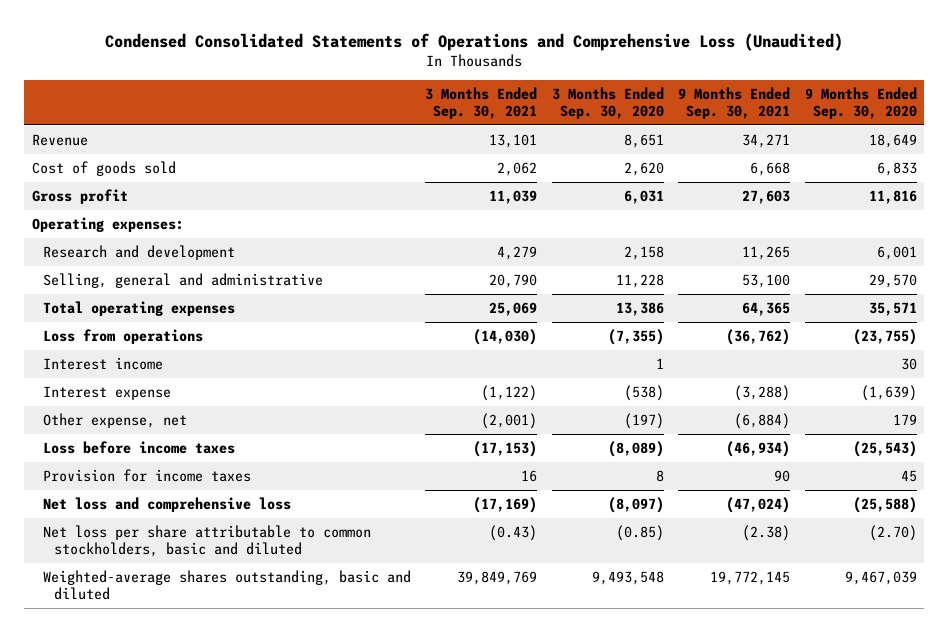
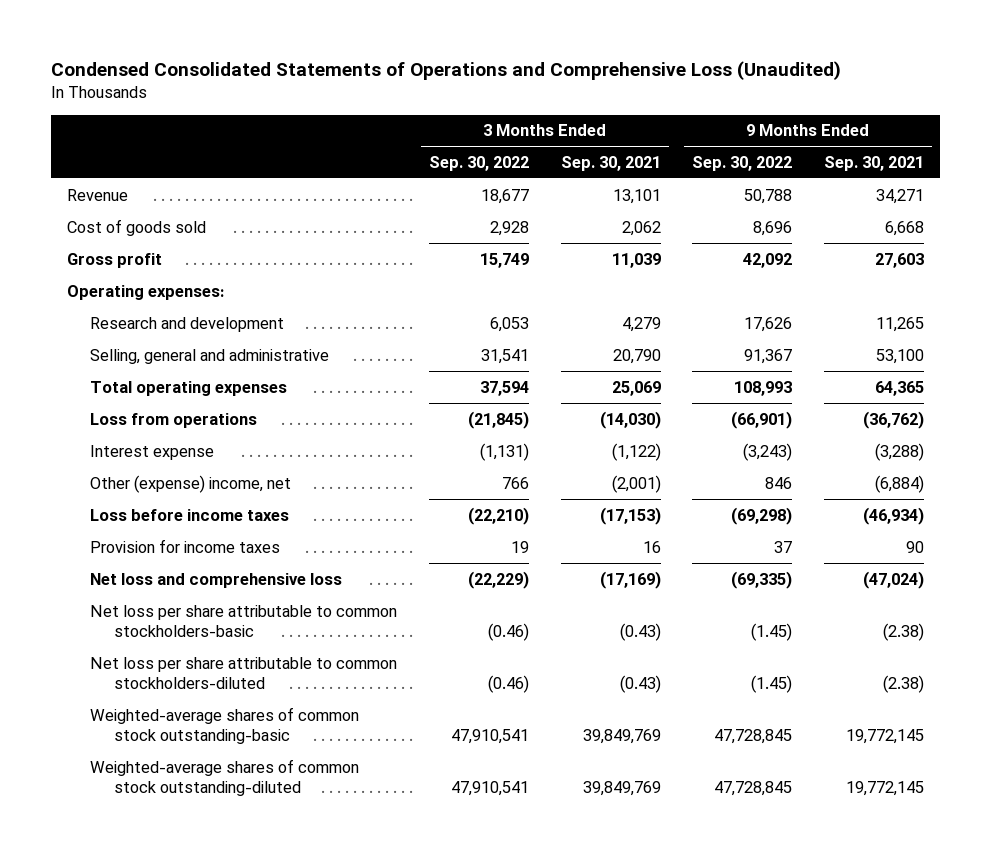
- | 3 Months Ended Sep. 30, 2021 | 3 Months Ended Sep. 30, 2020 | 9 Months Ended Sep. 30, 2021 | 9 Months Ended Sep. 30, 2020
+ | 3 Months Ended Sep. 30, 2022 | 3 Months Ended Sep. 30, 2021 | 9 Months Ended Sep. 30, 2022 | 9 Months Ended Sep. 30, 2021
- Interest income | | 1 | | 30
- Other expense, net | (2,001) | (197) | (6,884) | 179
+ Other (expense) income, net | 766 | (2,001) | 846 | (6,884)
- Net loss per share attributable to common stockholders, basic and diluted | (0.43) | (0.85) | (2.38) | (2.70)
- Weighted-average shares outstanding, basic and diluted | 39,849,769 | 9,493,548 | 19,772,145 | 9,467,039
+ Net loss per share attributable to common stockholders-basic | (0.46) | (0.43) | (1.45) | (2.38)
+ Net loss per share attributable to common stockholders-diluted | (0.46) | (0.43) | (1.45) | (2.38)
+ Weighted-average shares of common stock outstanding-basic | 47,910,541 | 39,849,769 | 47,728,845 | 19,772,145
+ Weighted-average shares of common stock outstanding-diluted | 47,910,541 | 39,849,769 | 47,728,845 | 19,772,145

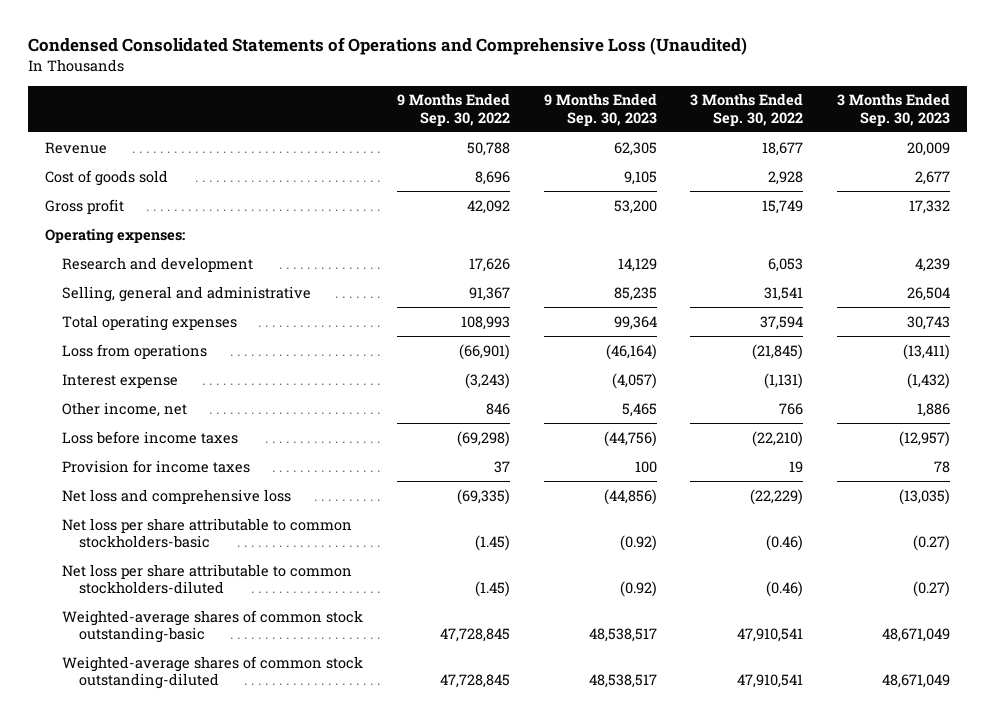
- | 3 Months Ended Sep. 30, 2022 | 3 Months Ended Sep. 30, 2021 | 9 Months Ended Sep. 30, 2022 | 9 Months Ended Sep. 30, 2021
+ | 9 Months Ended Sep. 30, 2022 | 9 Months Ended Sep. 30, 2023 | 3 Months Ended Sep. 30, 2022 | 3 Months Ended Sep. 30, 2023
- Other (expense) income, net | 766 | (2,001) | 846 | (6,884)
+ Other income, net | 846 | 5,465 | 766 | 1,886

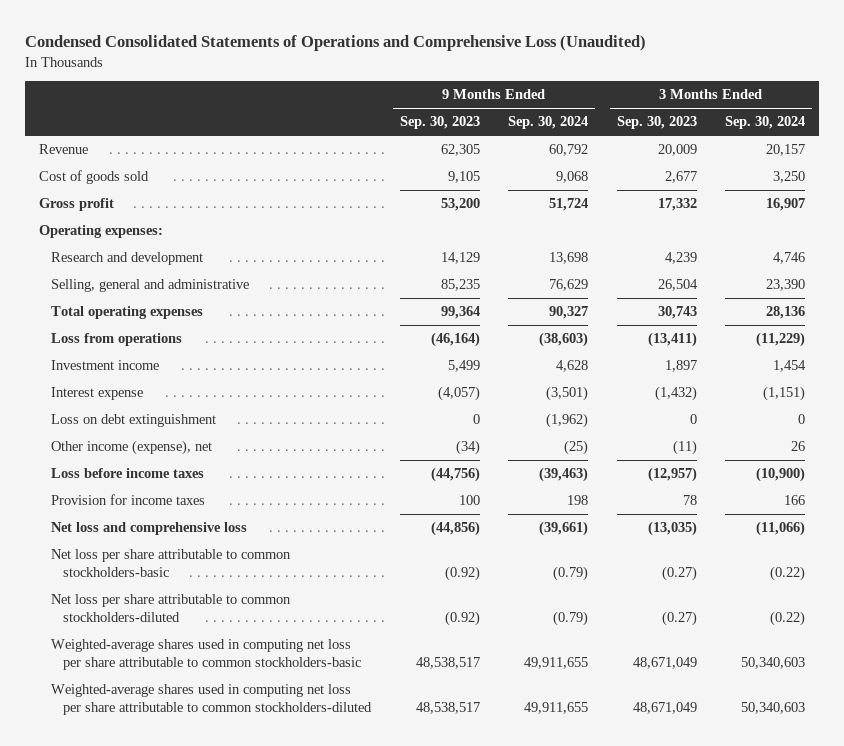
- | 9 Months Ended Sep. 30, 2022 | 9 Months Ended Sep. 30, 2023 | 3 Months Ended Sep. 30, 2022 | 3 Months Ended Sep. 30, 2023
+ | 9 Months Ended Sep. 30, 2023 | 9 Months Ended Sep. 30, 2024 | 3 Months Ended Sep. 30, 2023 | 3 Months Ended Sep. 30, 2024
+ Investment income | 5,499 | 4,628 | 1,897 | 1,454
- Other income, net | 846 | 5,465 | 766 | 1,886
+ Loss on debt extinguishment | 0 | (1,962) | 0 | 0
+ Other income (expense), net | (34) | (25) | (11) | 26
- Weighted-average shares of common stock outstanding-basic | 47,728,845 | 48,538,517 | 47,910,541 | 48,671,049
- Weighted-average shares of common stock outstanding-diluted | 47,728,845 | 48,538,517 | 47,910,541 | 48,671,049
+ Weighted-average shares used in computing net loss per share attributable to common stockholders-basic | 48,538,517 | 49,911,655 | 48,671,049 | 50,340,603
+ Weighted-average shares used in computing net loss per share attributable to common stockholders-diluted | 48,538,517 | 49,911,655 | 48,671,049 | 50,340,603

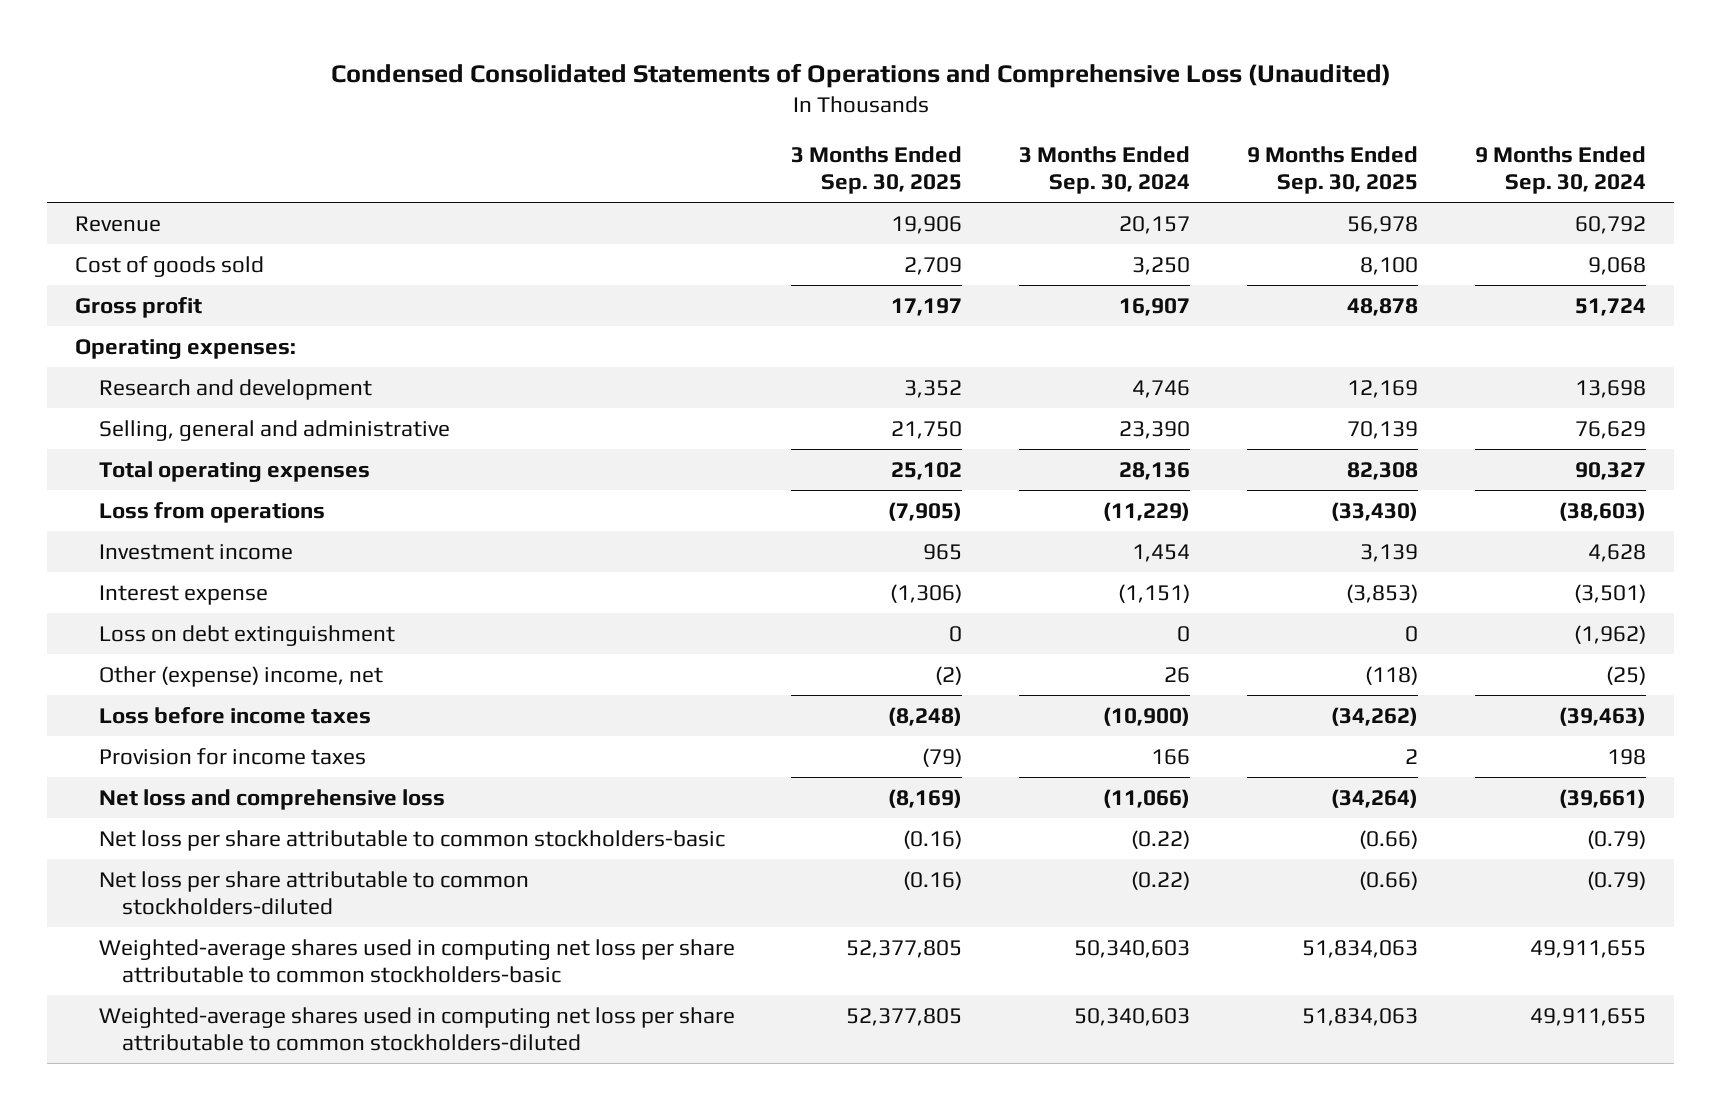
- | 9 Months Ended Sep. 30, 2023 | 9 Months Ended Sep. 30, 2024 | 3 Months Ended Sep. 30, 2023 | 3 Months Ended Sep. 30, 2024
+ | 3 Months Ended Sep. 30, 2025 | 3 Months Ended Sep. 30, 2024 | 9 Months Ended Sep. 30, 2025 | 9 Months Ended Sep. 30, 2024
- Other income (expense), net | (34) | (25) | (11) | 26
+ Other (expense) income, net | (2) | 26 | (118) | (25)

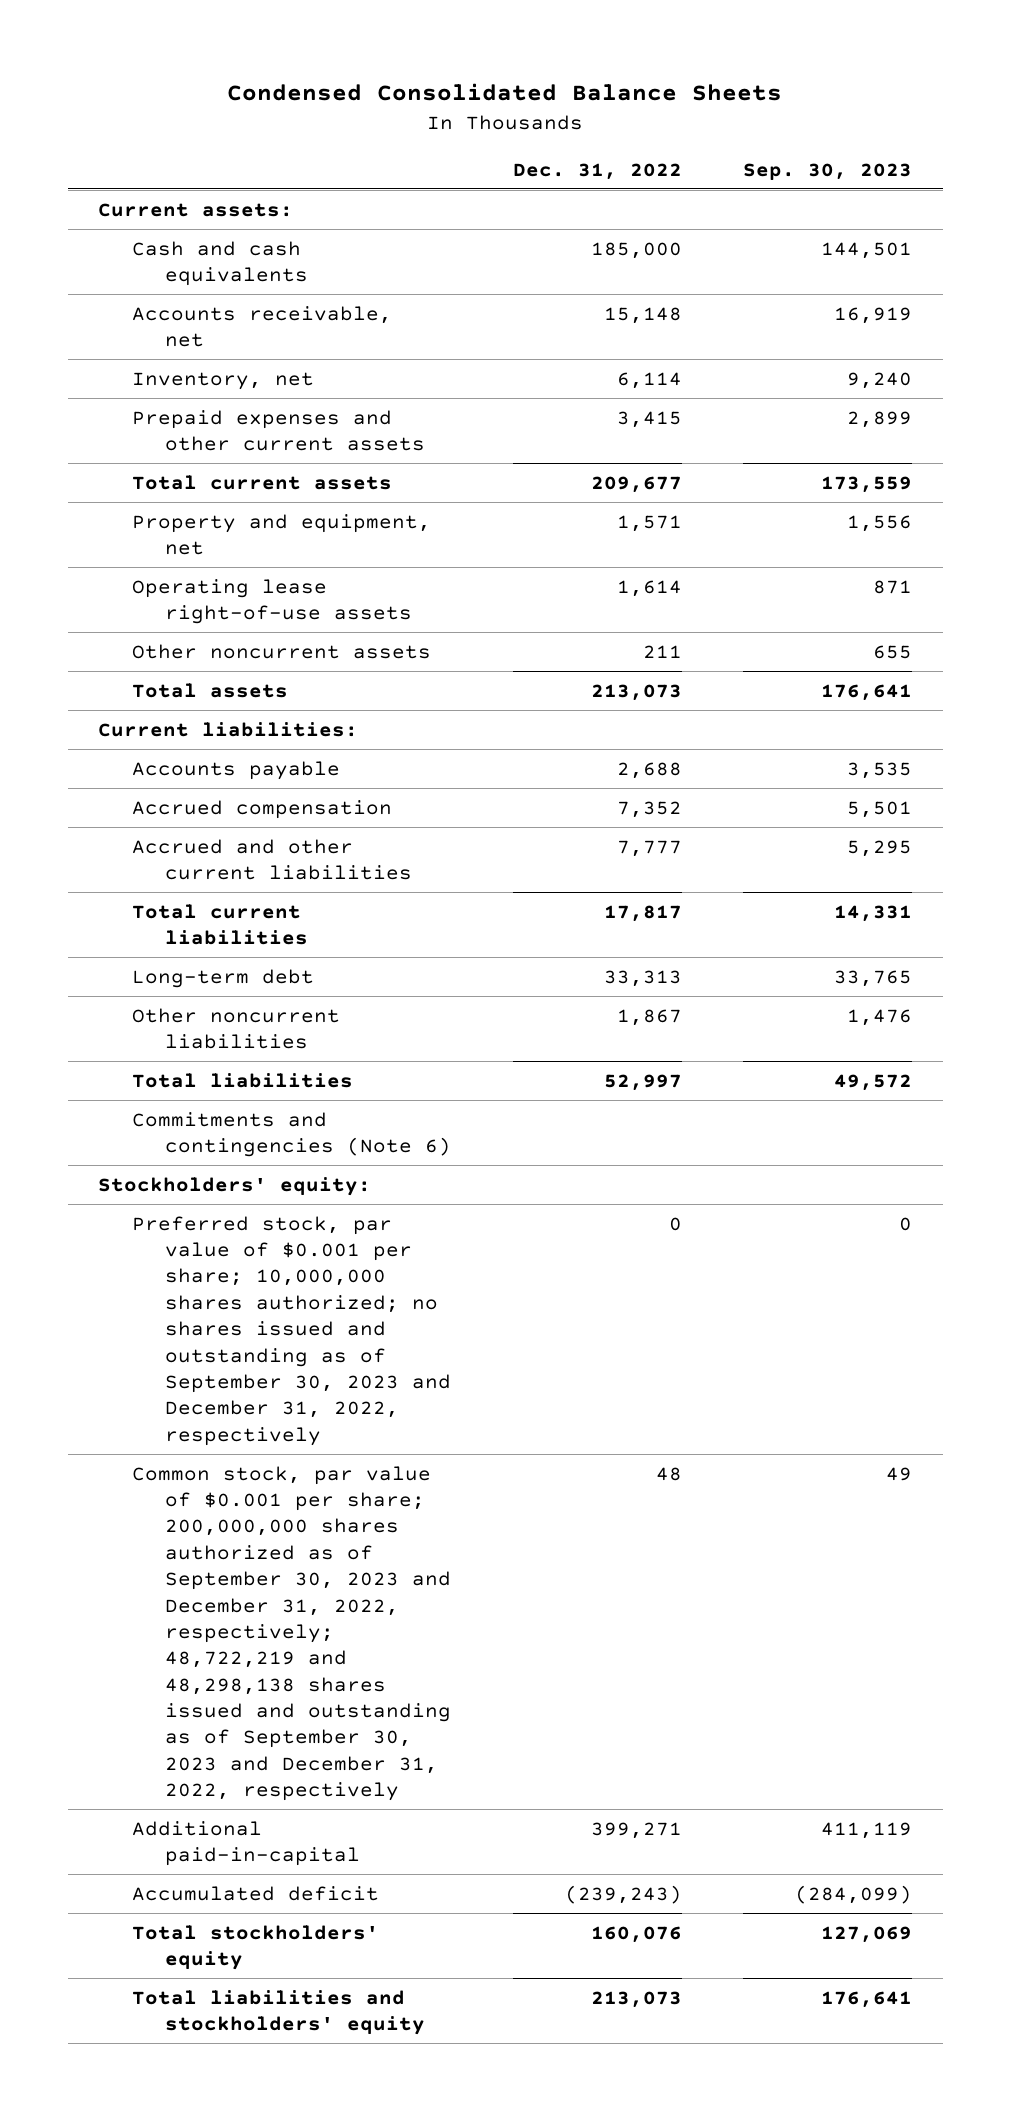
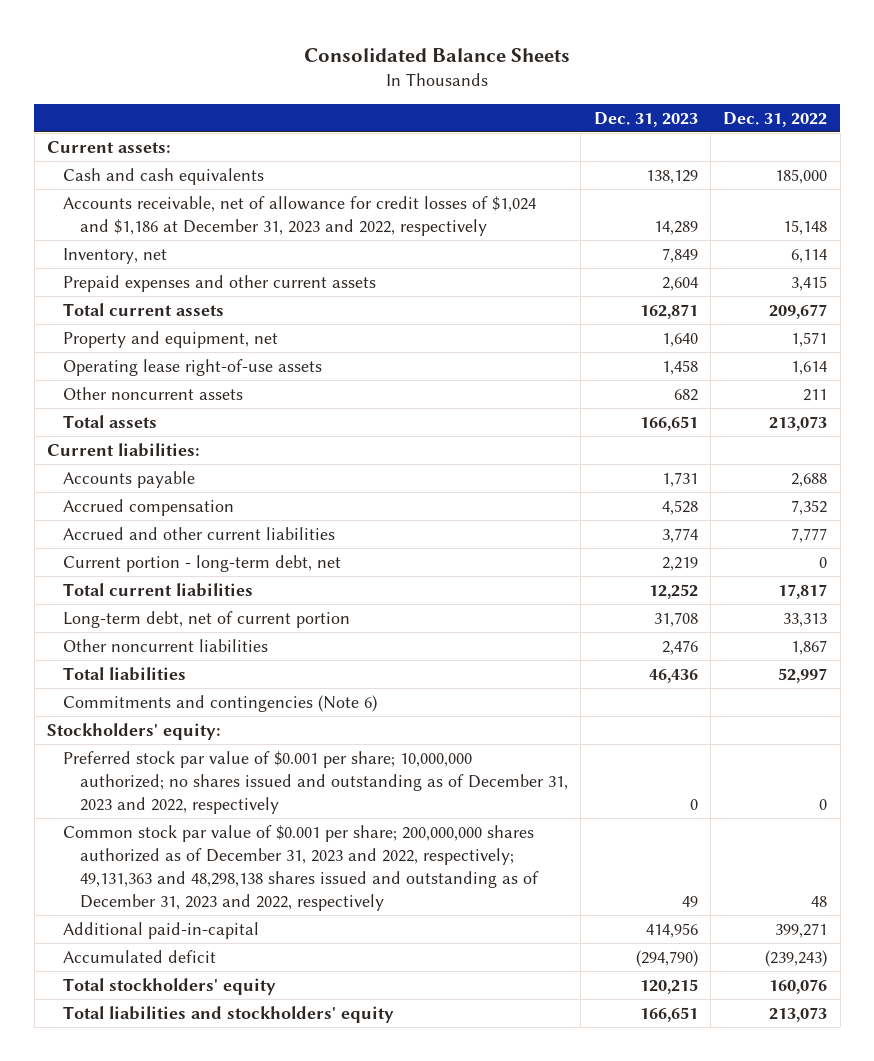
- Condensed Consolidated Balance Sheets
+ Consolidated Balance Sheets
- | Dec. 31, 2022 | Sep. 30, 2023
+ | Dec. 31, 2023 | Dec. 31, 2022
- Accounts receivable, net | 15,148 | 16,919
+ Accounts receivable, net of allowance for credit losses of $1,024 and $1,186 at December 31, 2023 and 2022, respectively | 14,289 | 15,148
+ Current portion - long-term debt, net | 2,219 | 0
- Long-term debt | 33,313 | 33,765
+ Long-term debt, net of current portion | 31,708 | 33,313
- Preferred stock, par value of $0.001 per share; 10,000,000 shares authorized; no shares issued and outstanding as of September 30, 2023 and December 31, 2022, respectively | 0 | 0
- Common stock, par value of $0.001 per share; 200,000,000 shares authorized as of September 30, 2023 and December 31, 2022, respectively; 48,722,219 and 48,298,138 shares issued and outstanding as of September 30, 2023 and December 31, 2022, respectively | 48 | 49
+ Preferred stock par value of $0.001 per share; 10,000,000 authorized; no shares issued and outstanding as of December 31, 2023 and 2022, respectively | 0 | 0
+ Common stock par value of $0.001 per share; 200,000,000 shares authorized as of December 31, 2023 and 2022, respectively; 49,131,363 and 48,298,138 shares issued and outstanding as of December 31, 2023 and 2022, respectively | 49 | 48

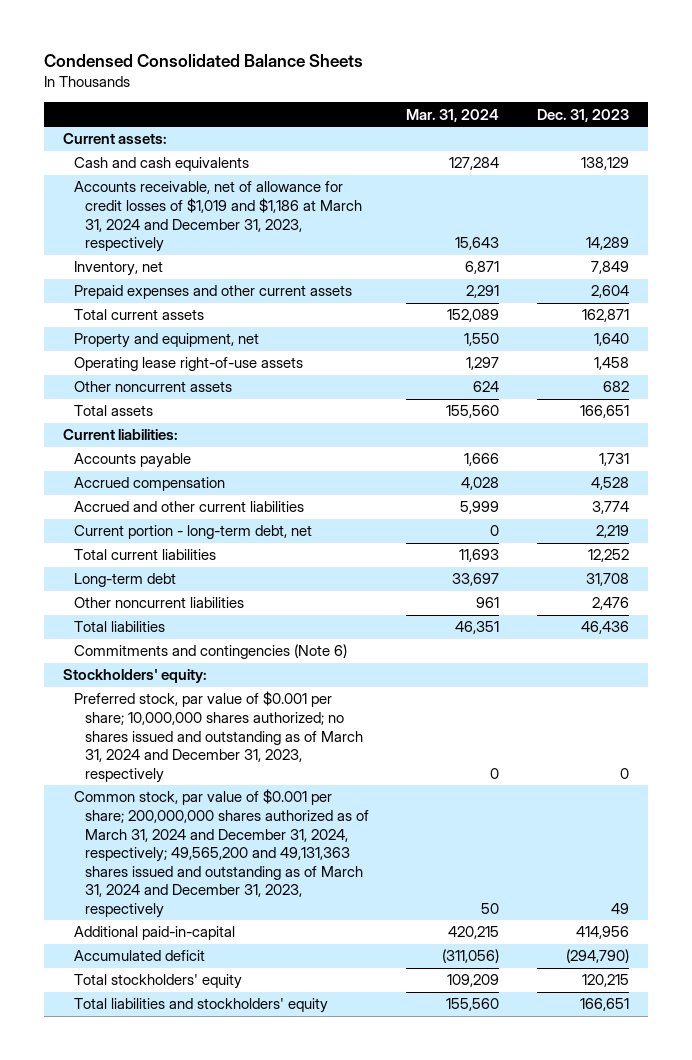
- Consolidated Balance Sheets
+ Condensed Consolidated Balance Sheets
- | Dec. 31, 2023 | Dec. 31, 2022
+ | Mar. 31, 2024 | Dec. 31, 2023
- Accounts receivable, net of allowance for credit losses of $1,024 and $1,186 at December 31, 2023 and 2022, respectively | 14,289 | 15,148
+ Accounts receivable, net of allowance for credit losses of $1,019 and $1,186 at March 31, 2024 and December 31, 2023, respectively | 15,643 | 14,289
- Long-term debt, net of current portion | 31,708 | 33,313
+ Long-term debt | 33,697 | 31,708
- Preferred stock par value of $0.001 per share; 10,000,000 authorized; no shares issued and outstanding as of December 31, 2023 and 2022, respectively | 0 | 0
- Common stock par value of $0.001 per share; 200,000,000 shares authorized as of December 31, 2023 and 2022, respectively; 49,131,363 and 48,298,138 shares issued and outstanding as of December 31, 2023 and 2022, respectively | 49 | 48
+ Preferred stock, par value of $0.001 per share; 10,000,000 shares authorized; no shares issued and outstanding as of March 31, 2024 and December 31, 2023, respectively | 0 | 0
+ Common stock, par value of $0.001 per share; 200,000,000 shares authorized as of March 31, 2024 and December 31, 2024, respectively; 49,565,200 and 49,131,363 shares issued and outstanding as of March 31, 2024 and December 31, 2023, respectively | 50 | 49

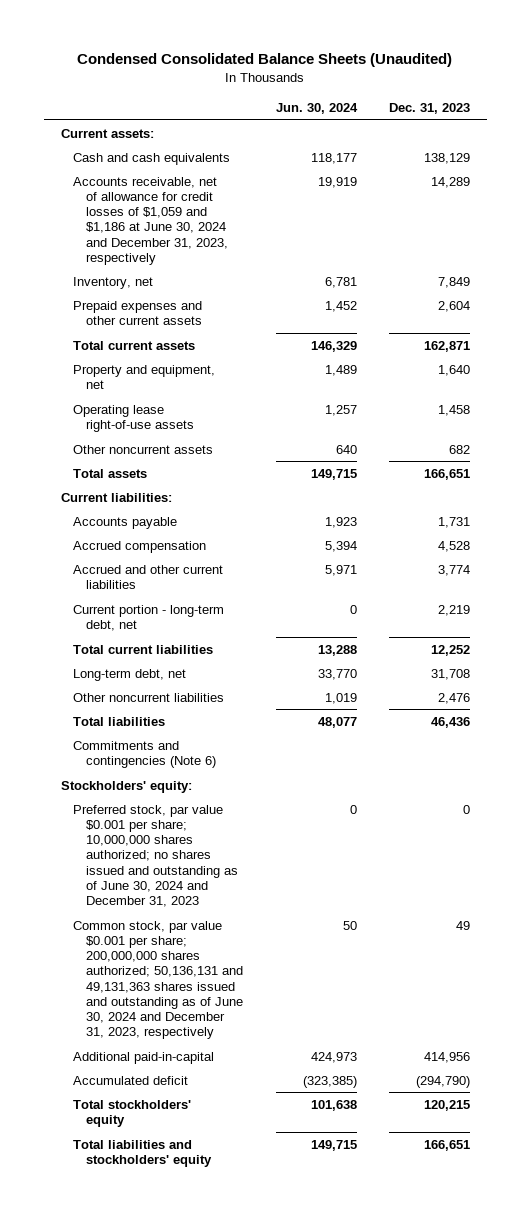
- Condensed Consolidated Balance Sheets
+ Condensed Consolidated Balance Sheets (Unaudited)
- | Mar. 31, 2024 | Dec. 31, 2023
+ | Jun. 30, 2024 | Dec. 31, 2023
- Accounts receivable, net of allowance for credit losses of $1,019 and $1,186 at March 31, 2024 and December 31, 2023, respectively | 15,643 | 14,289
+ Accounts receivable, net of allowance for credit losses of $1,059 and $1,186 at June 30, 2024 and December 31, 2023, respectively | 19,919 | 14,289
- Long-term debt | 33,697 | 31,708
+ Long-term debt, net | 33,770 | 31,708
- Preferred stock, par value of $0.001 per share; 10,000,000 shares authorized; no shares issued and outstanding as of March 31, 2024 and December 31, 2023, respectively | 0 | 0
- Common stock, par value of $0.001 per share; 200,000,000 shares authorized as of March 31, 2024 and December 31, 2024, respectively; 49,565,200 and 49,131,363 shares issued and outstanding as of March 31, 2024 and December 31, 2023, respectively | 50 | 49
+ Preferred stock, par value $0.001 per share; 10,000,000 shares authorized; no shares issued and outstanding as of June 30, 2024 and December 31, 2023 | 0 | 0
+ Common stock, par value $0.001 per share; 200,000,000 shares authorized; 50,136,131 and 49,131,363 shares issued and outstanding as of June 30, 2024 and December 31, 2023, respectively | 50 | 49

